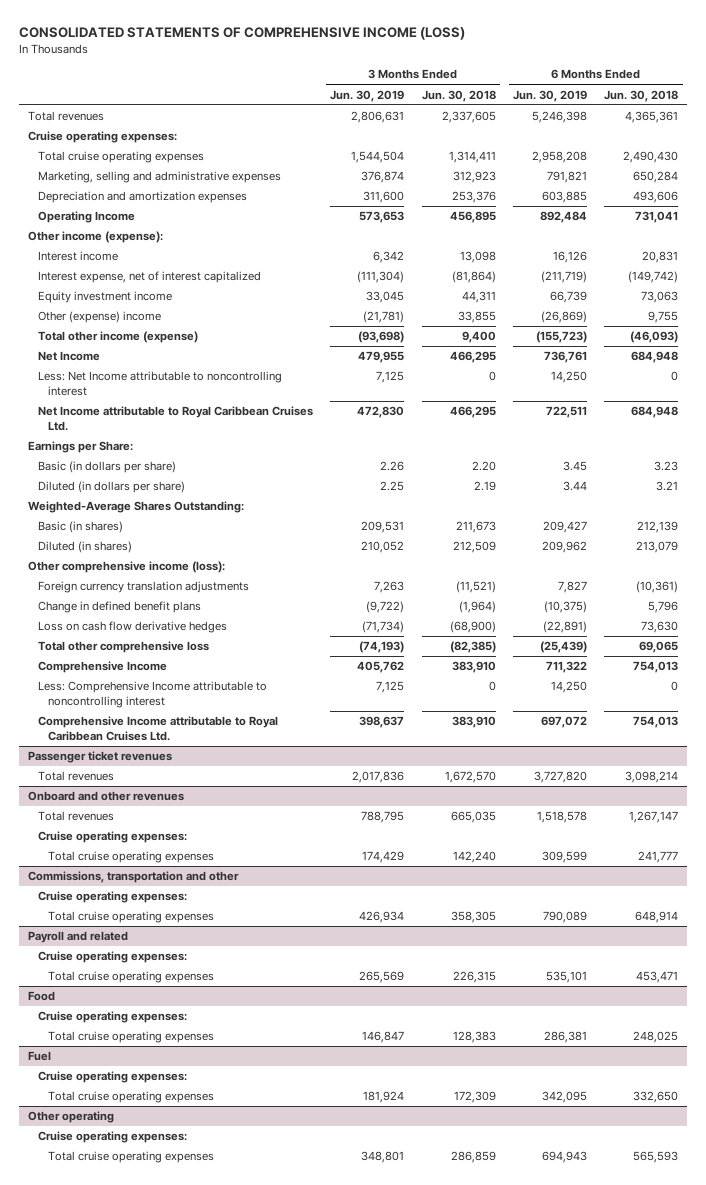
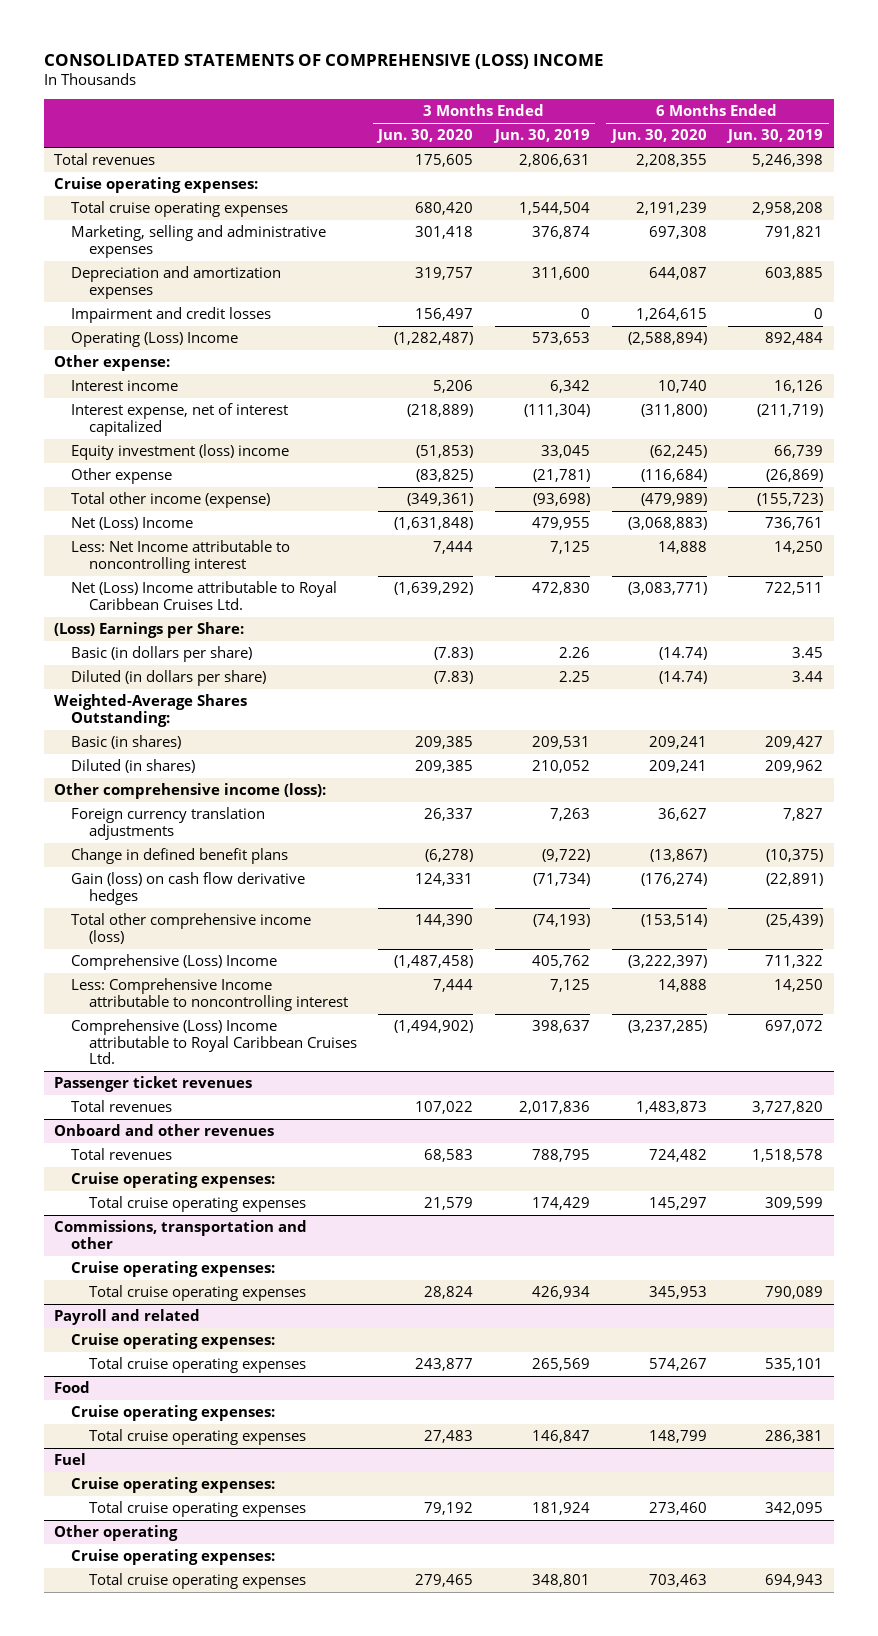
- CONSOLIDATED STATEMENTS OF COMPREHENSIVE INCOME (LOSS)
+ CONSOLIDATED STATEMENTS OF COMPREHENSIVE (LOSS) INCOME
- | 3 Months Ended Jun. 30, 2019 | 3 Months Ended Jun. 30, 2018 | 6 Months Ended Jun. 30, 2019 | 6 Months Ended Jun. 30, 2018
+ | 3 Months Ended Jun. 30, 2020 | 3 Months Ended Jun. 30, 2019 | 6 Months Ended Jun. 30, 2020 | 6 Months Ended Jun. 30, 2019
- Operating Income | 573,653 | 456,895 | 892,484 | 731,041
- Other income (expense):
+ Impairment and credit losses | 156,497 | 0 | 1,264,615 | 0
+ Operating (Loss) Income | (1,282,487) | 573,653 | (2,588,894) | 892,484
+ Other expense:
- Equity investment income | 33,045 | 44,311 | 66,739 | 73,063
- Other (expense) income | (21,781) | 33,855 | (26,869) | 9,755
+ Equity investment (loss) income | (51,853) | 33,045 | (62,245) | 66,739
+ Other expense | (83,825) | (21,781) | (116,684) | (26,869)
- Net Income | 479,955 | 466,295 | 736,761 | 684,948
+ Net (Loss) Income | (1,631,848) | 479,955 | (3,068,883) | 736,761
- Net Income attributable to Royal Caribbean Cruises Ltd. | 472,830 | 466,295 | 722,511 | 684,948
- Earnings per Share:
+ Net (Loss) Income attributable to Royal Caribbean Cruises Ltd. | (1,639,292) | 472,830 | (3,083,771) | 722,511
+ (Loss) Earnings per Share:
- Loss on cash flow derivative hedges | (71,734) | (68,900) | (22,891) | 73,630
- Total other comprehensive loss | (74,193) | (82,385) | (25,439) | 69,065
- Comprehensive Income | 405,762 | 383,910 | 711,322 | 754,013
+ Gain (loss) on cash flow derivative hedges | 124,331 | (71,734) | (176,274) | (22,891)
+ Total other comprehensive income (loss) | 144,390 | (74,193) | (153,514) | (25,439)
+ Comprehensive (Loss) Income | (1,487,458) | 405,762 | (3,222,397) | 711,322
- Comprehensive Income attributable to Royal Caribbean Cruises Ltd. | 398,637 | 383,910 | 697,072 | 754,013
+ Comprehensive (Loss) Income attributable to Royal Caribbean Cruises Ltd. | (1,494,902) | 398,637 | (3,237,285) | 697,072

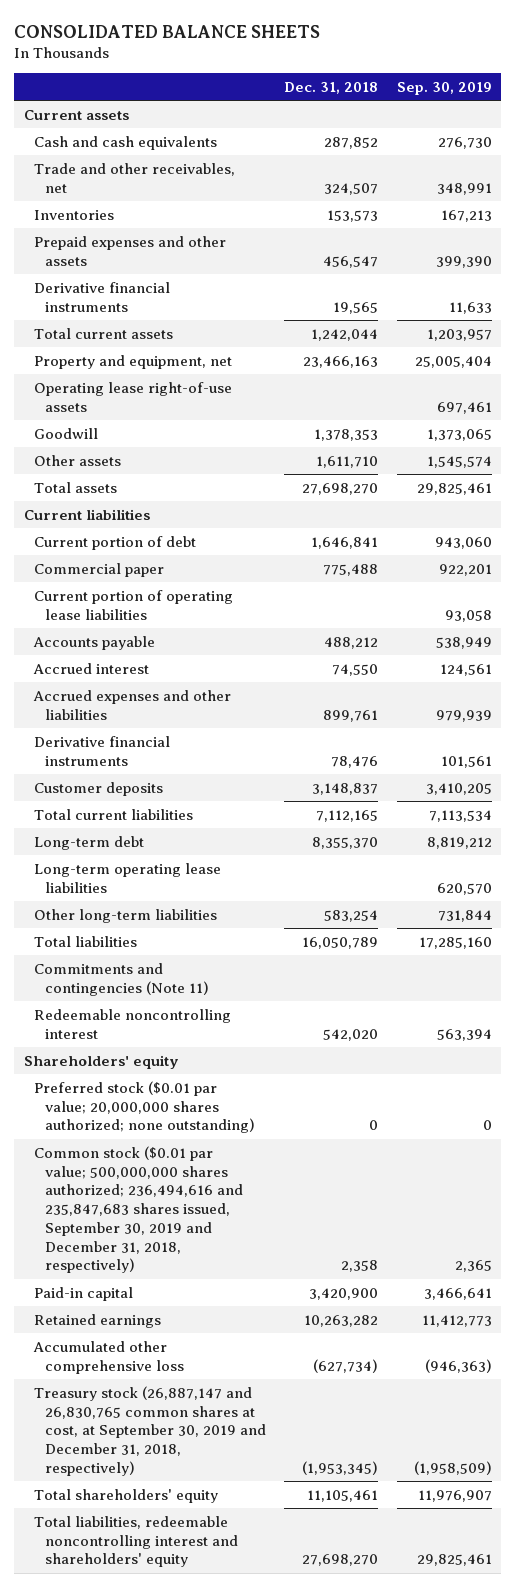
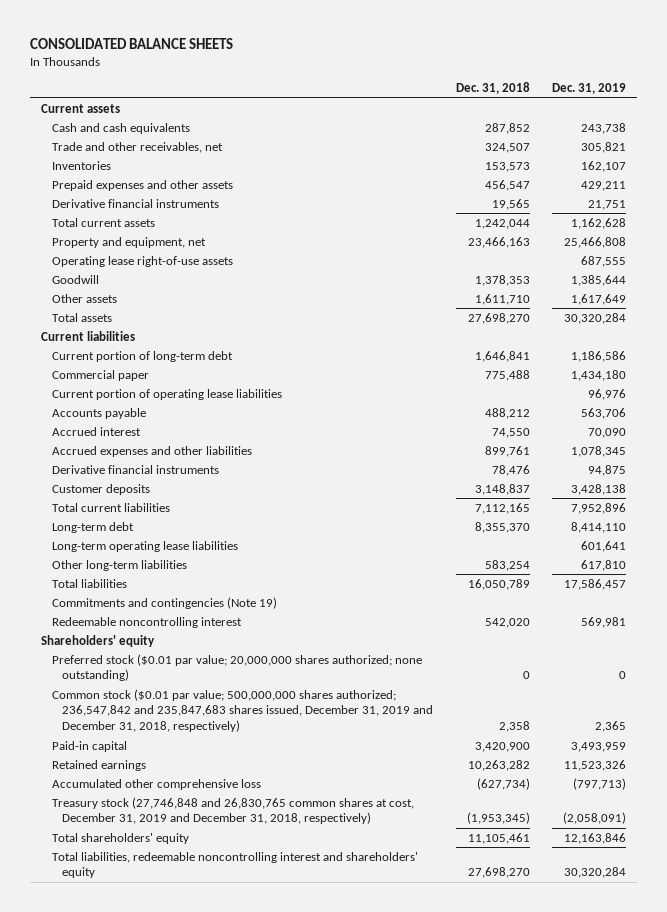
- | Dec. 31, 2018 | Sep. 30, 2019
+ | Dec. 31, 2018 | Dec. 31, 2019
- Current portion of debt | 1,646,841 | 943,060
+ Current portion of long-term debt | 1,646,841 | 1,186,586
- Commitments and contingencies (Note 11)
+ Commitments and contingencies (Note 19)
- Common stock ($0.01 par value; 500,000,000 shares authorized; 236,494,616 and 235,847,683 shares issued, September 30, 2019 and December 31, 2018, respectively) | 2,358 | 2,365
+ Common stock ($0.01 par value; 500,000,000 shares authorized; 236,547,842 and 235,847,683 shares issued, December 31, 2019 and December 31, 2018, respectively) | 2,358 | 2,365
- Treasury stock (26,887,147 and 26,830,765 common shares at cost, at September 30, 2019 and December 31, 2018, respectively) | (1,953,345) | (1,958,509)
+ Treasury stock (27,746,848 and 26,830,765 common shares at cost, December 31, 2019 and December 31, 2018, respectively) | (1,953,345) | (2,058,091)

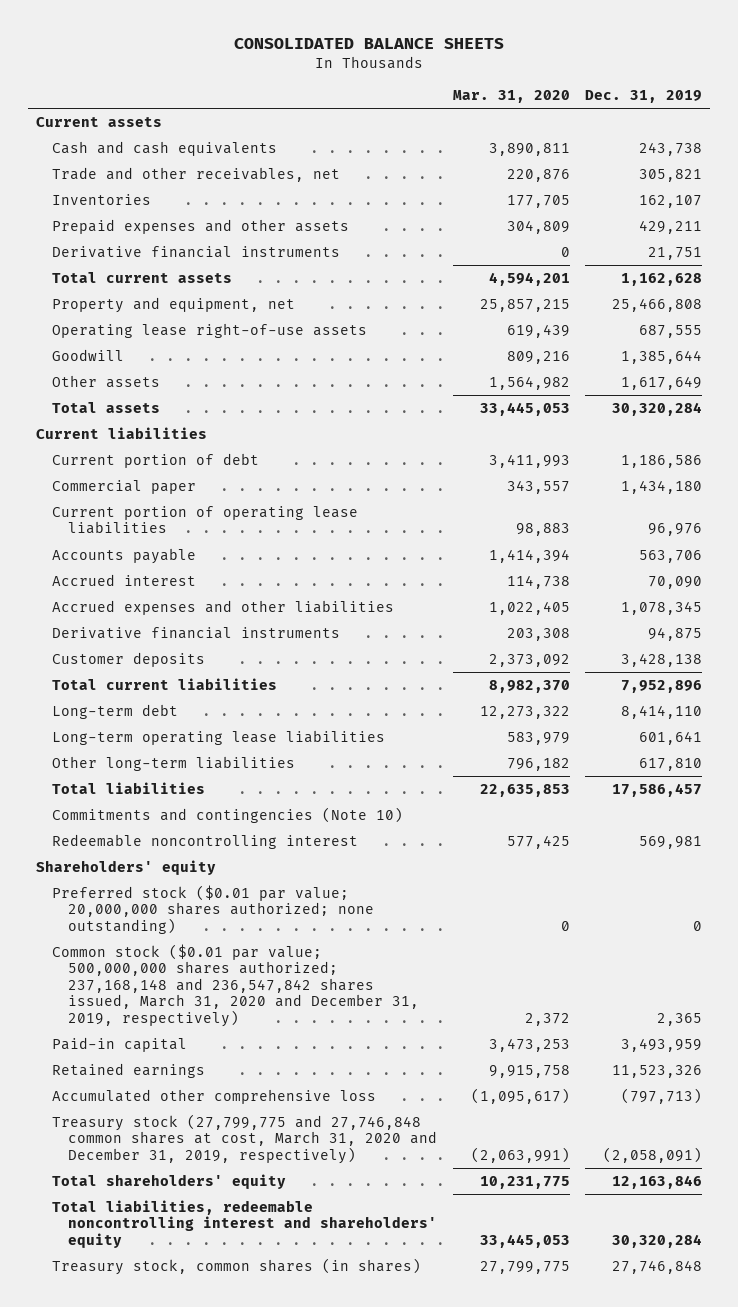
- | Dec. 31, 2018 | Dec. 31, 2019
+ | Mar. 31, 2020 | Dec. 31, 2019
- Current portion of long-term debt | 1,646,841 | 1,186,586
+ Current portion of debt | 3,411,993 | 1,186,586
- Commitments and contingencies (Note 19)
+ Commitments and contingencies (Note 10)
- Common stock ($0.01 par value; 500,000,000 shares authorized; 236,547,842 and 235,847,683 shares issued, December 31, 2019 and December 31, 2018, respectively) | 2,358 | 2,365
+ Common stock ($0.01 par value; 500,000,000 shares authorized; 237,168,148 and 236,547,842 shares issued, March 31, 2020 and December 31, 2019, respectively) | 2,372 | 2,365
- Treasury stock (27,746,848 and 26,830,765 common shares at cost, December 31, 2019 and December 31, 2018, respectively) | (1,953,345) | (2,058,091)
+ Treasury stock (27,799,775 and 27,746,848 common shares at cost, March 31, 2020 and December 31, 2019, respectively) | (2,063,991) | (2,058,091)
+ Treasury stock, common shares (in shares) | 27,799,775 | 27,746,848

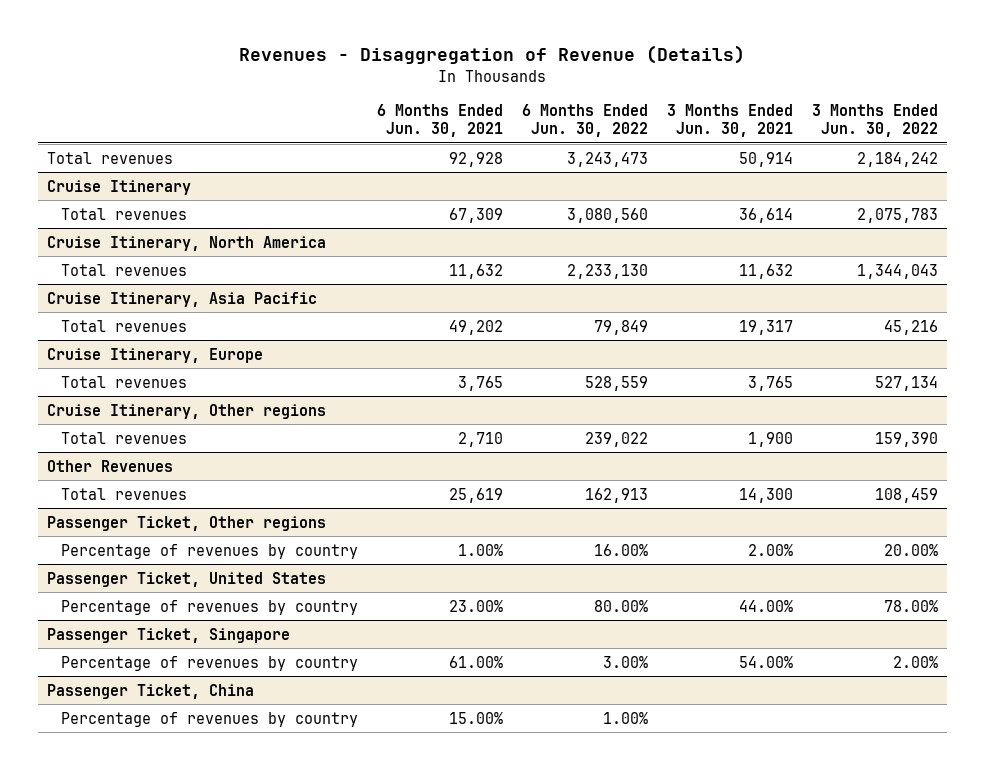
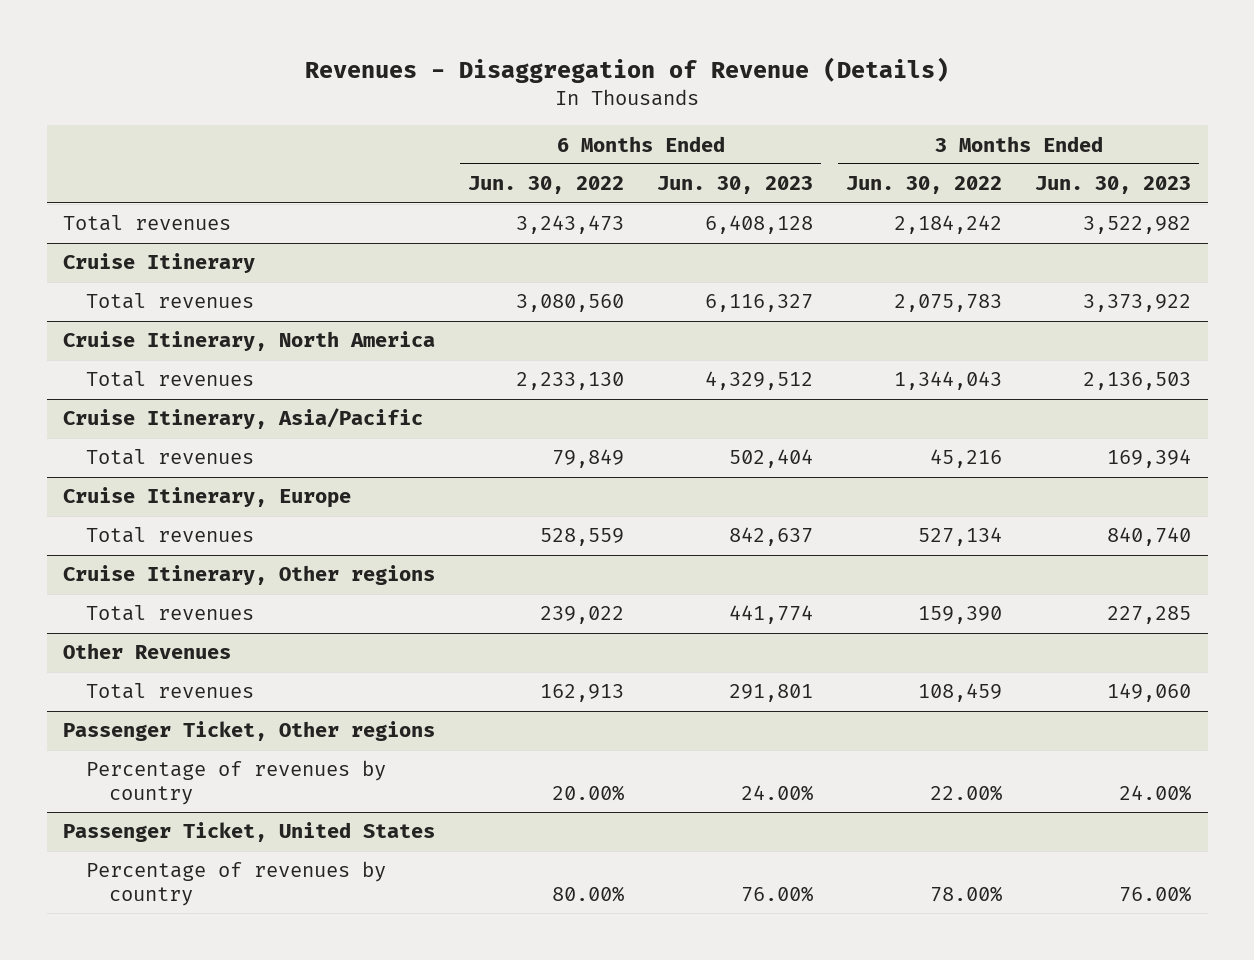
- | 6 Months Ended Jun. 30, 2021 | 6 Months Ended Jun. 30, 2022 | 3 Months Ended Jun. 30, 2021 | 3 Months Ended Jun. 30, 2022
+ | 6 Months Ended Jun. 30, 2022 | 6 Months Ended Jun. 30, 2023 | 3 Months Ended Jun. 30, 2022 | 3 Months Ended Jun. 30, 2023
- Cruise Itinerary, Asia Pacific
+ Cruise Itinerary, Asia/Pacific
@ Passenger Ticket, Other regions
- Percentage of revenues by country | 1.00% | 16.00% | 2.00% | 20.00%
+ Percentage of revenues by country | 20.00% | 24.00% | 22.00% | 24.00%
- Passenger Ticket, Singapore
- Percentage of revenues by country | 61.00% | 3.00% | 54.00% | 2.00%
- Passenger Ticket, China
- Percentage of revenues by country | 15.00% | 1.00% | |

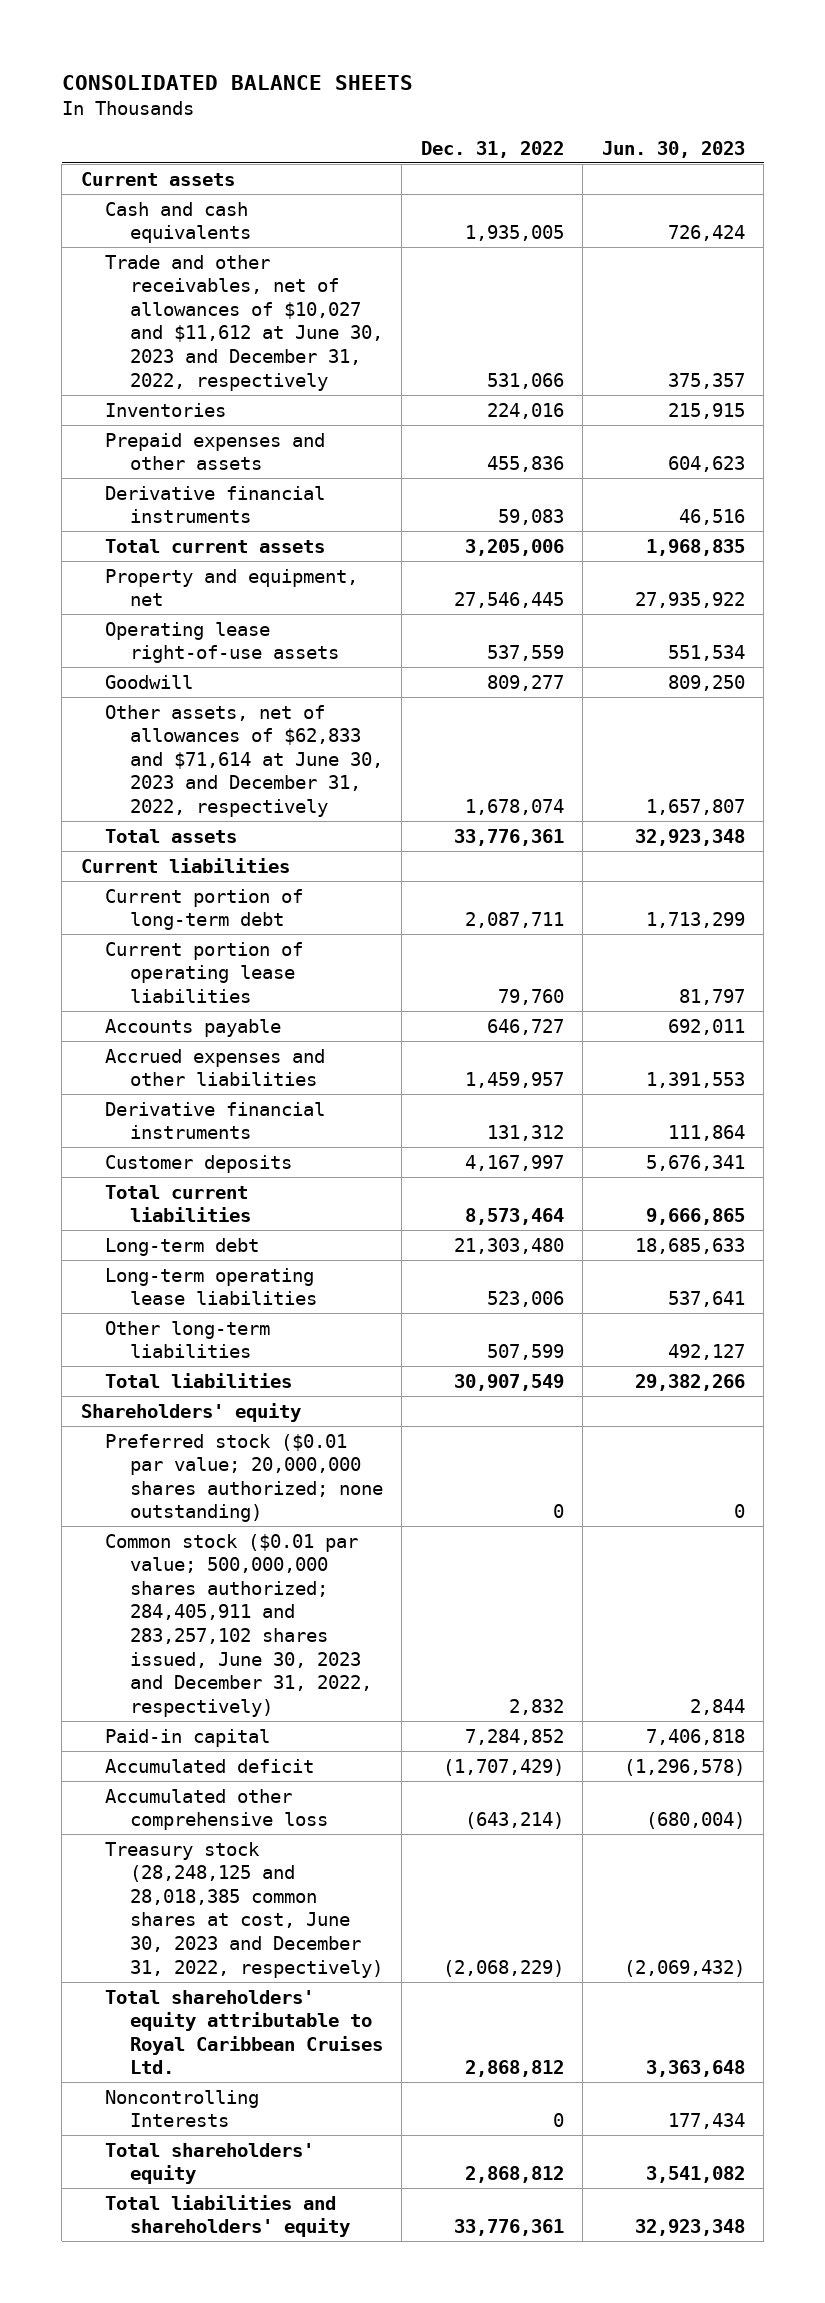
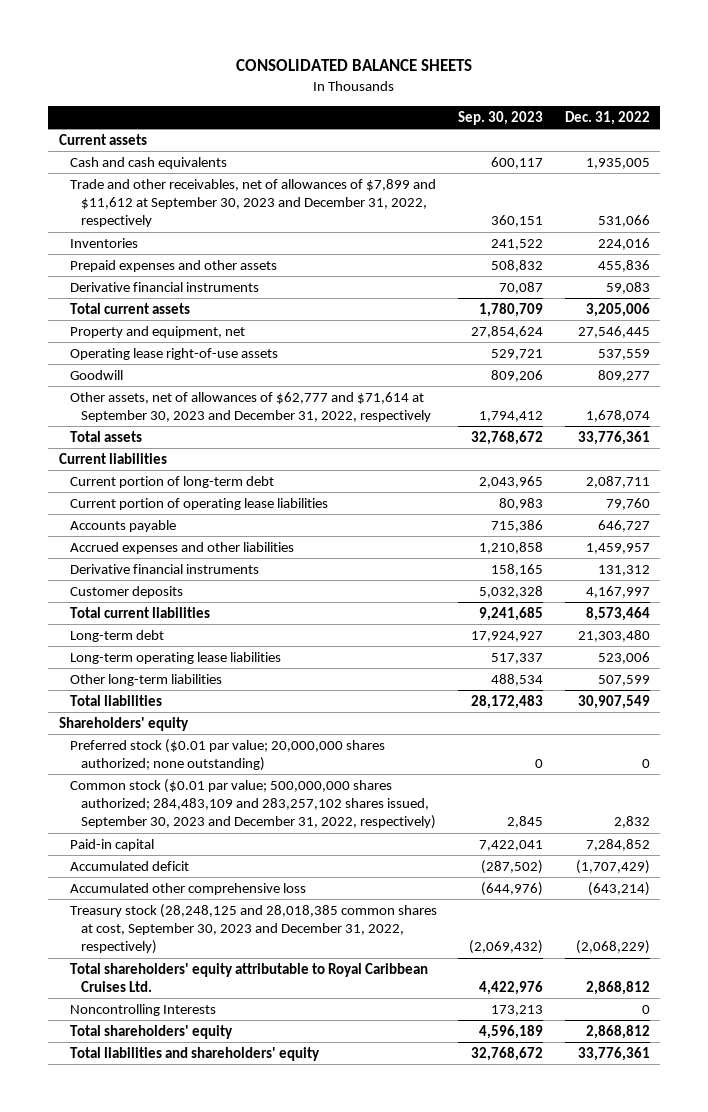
- | Dec. 31, 2022 | Jun. 30, 2023
+ | Sep. 30, 2023 | Dec. 31, 2022
- Trade and other receivables, net of allowances of $10,027 and $11,612 at June 30, 2023 and December 31, 2022, respectively | 531,066 | 375,357
+ Trade and other receivables, net of allowances of $7,899 and $11,612 at September 30, 2023 and December 31, 2022, respectively | 360,151 | 531,066
- Other assets, net of allowances of $62,833 and $71,614 at June 30, 2023 and December 31, 2022, respectively | 1,678,074 | 1,657,807
+ Other assets, net of allowances of $62,777 and $71,614 at September 30, 2023 and December 31, 2022, respectively | 1,794,412 | 1,678,074
- Common stock ($0.01 par value; 500,000,000 shares authorized; 284,405,911 and 283,257,102 shares issued, June 30, 2023 and December 31, 2022, respectively) | 2,832 | 2,844
+ Common stock ($0.01 par value; 500,000,000 shares authorized; 284,483,109 and 283,257,102 shares issued, September 30, 2023 and December 31, 2022, respectively) | 2,845 | 2,832
- Treasury stock (28,248,125 and 28,018,385 common shares at cost, June 30, 2023 and December 31, 2022, respectively) | (2,068,229) | (2,069,432)
+ Treasury stock (28,248,125 and 28,018,385 common shares at cost, September 30, 2023 and December 31, 2022, respectively) | (2,069,432) | (2,068,229)

